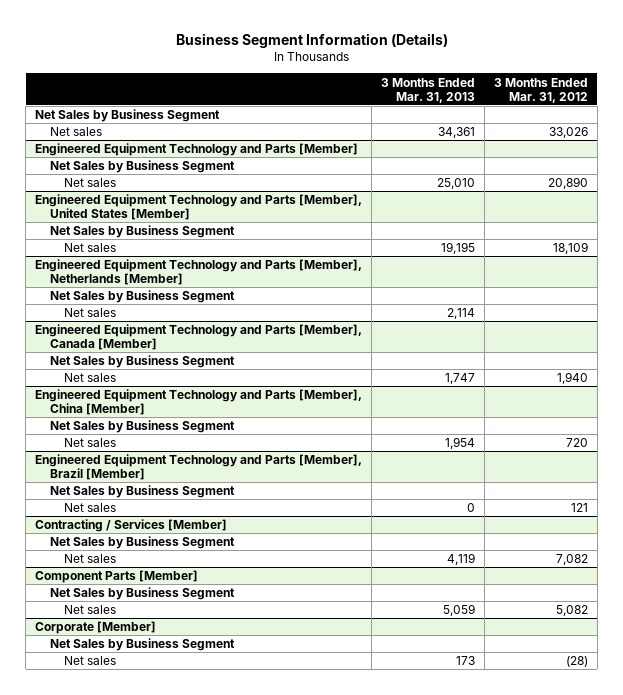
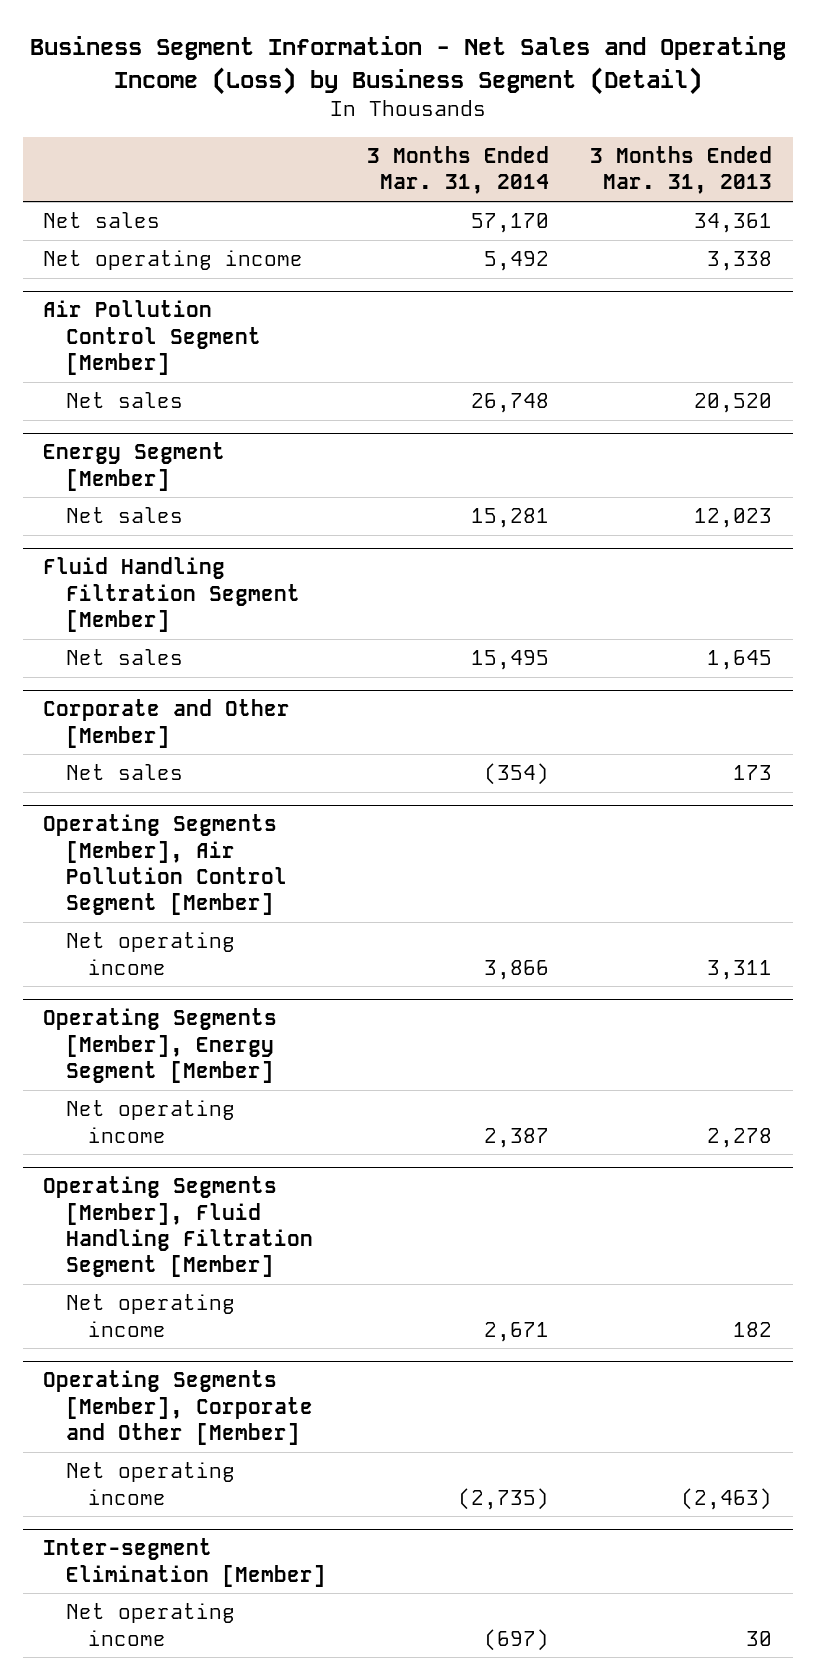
- Business Segment Information (Details)
+ Business Segment Information - Net Sales and Operating Income (Loss) by Business Segment (Detail)
- | 3 Months Ended Mar. 31, 2013 | 3 Months Ended Mar. 31, 2012
+ | 3 Months Ended Mar. 31, 2014 | 3 Months Ended Mar. 31, 2013
- Net Sales by Business Segment
- Engineered Equipment Technology and Parts [Member]
- Net Sales by Business Segment
- Net sales | 25,010 | 20,890
- Engineered Equipment Technology and Parts [Member], United States [Member]
- Net Sales by Business Segment
- Net sales | 19,195 | 18,109
- Engineered Equipment Technology and Parts [Member], Netherlands [Member]
- Net Sales by Business Segment
- Net sales | 2,114 |
- Engineered Equipment Technology and Parts [Member], Canada [Member]
- Net Sales by Business Segment
- Net sales | 1,747 | 1,940
- Engineered Equipment Technology and Parts [Member], China [Member]
- Net Sales by Business Segment
- Net sales | 1,954 | 720
- Engineered Equipment Technology and Parts [Member], Brazil [Member]
- Net Sales by Business Segment
- Net sales | 0 | 121
- Contracting / Services [Member]
- Net Sales by Business Segment
- Net sales | 4,119 | 7,082
- Component Parts [Member]
- Net Sales by Business Segment
- Net sales | 5,059 | 5,082
- Corporate [Member]
- Net Sales by Business Segment
+ Net operating income | 5,492 | 3,338
+ Air Pollution Control Segment [Member]
+ Net sales | 26,748 | 20,520
+ Energy Segment [Member]
+ Net sales | 15,281 | 12,023
+ Fluid Handling Filtration Segment [Member]
+ Net sales | 15,495 | 1,645
+ Corporate and Other [Member]
+ Operating Segments [Member], Air Pollution Control Segment [Member]
+ Net operating income | 3,866 | 3,311
+ Operating Segments [Member], Energy Segment [Member]
+ Net operating income | 2,387 | 2,278
+ Operating Segments [Member], Fluid Handling Filtration Segment [Member]
+ Net operating income | 2,671 | 182
+ Operating Segments [Member], Corporate and Other [Member]
+ Net operating income | (2,735) | (2,463)
+ Inter-segment Elimination [Member]
+ Net operating income | (697) | 30

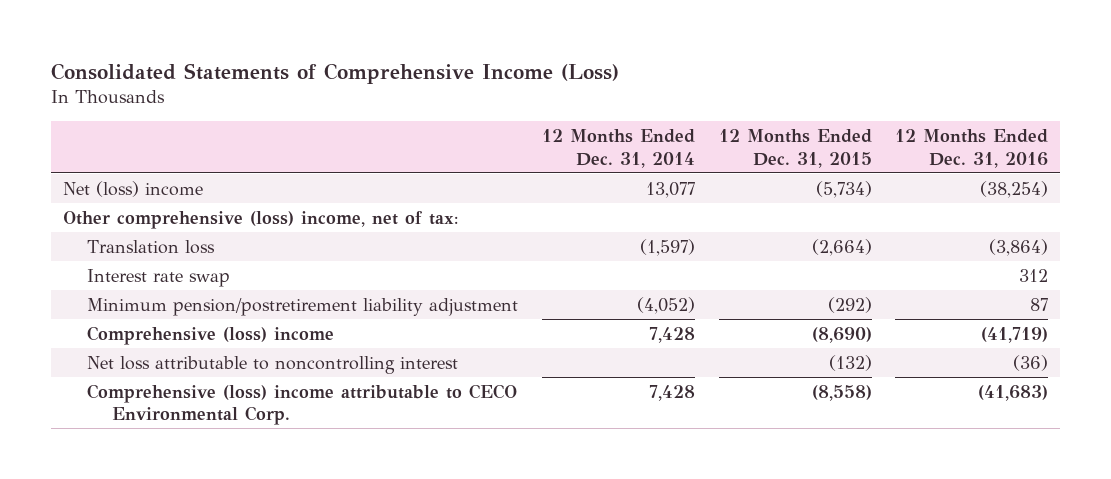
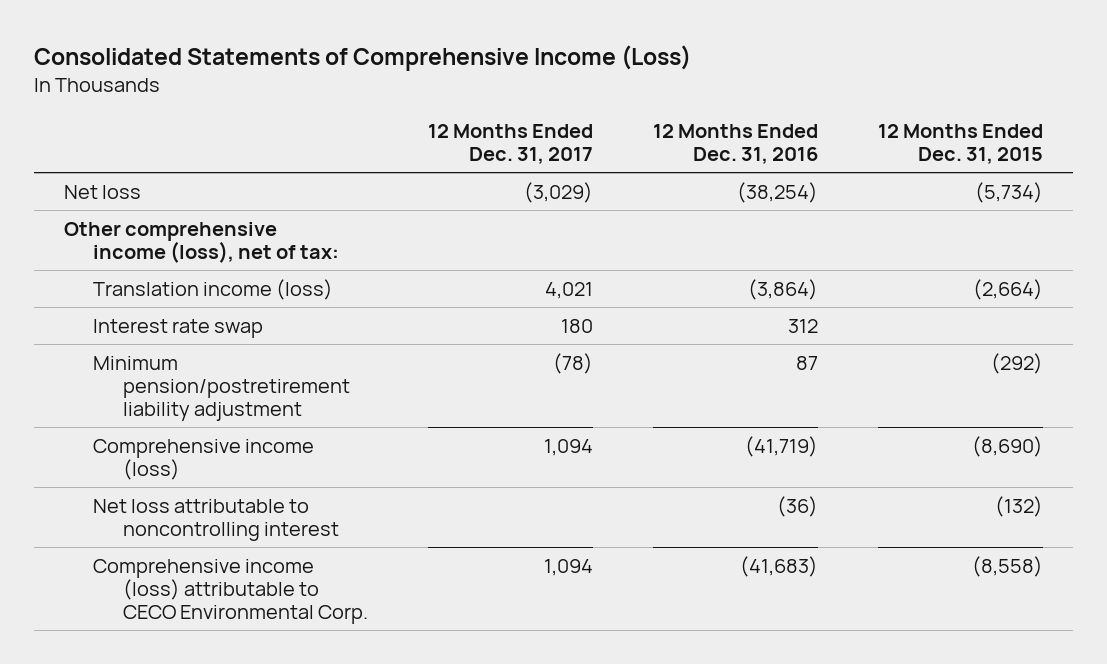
- | 12 Months Ended Dec. 31, 2014 | 12 Months Ended Dec. 31, 2015 | 12 Months Ended Dec. 31, 2016
+ | 12 Months Ended Dec. 31, 2017 | 12 Months Ended Dec. 31, 2016 | 12 Months Ended Dec. 31, 2015
- Net (loss) income | 13,077 | (5,734) | (38,254)
- Other comprehensive (loss) income, net of tax:
- Translation loss | (1,597) | (2,664) | (3,864)
+ Net loss | (3,029) | (38,254) | (5,734)
+ Other comprehensive income (loss), net of tax:
+ Translation income (loss) | 4,021 | (3,864) | (2,664)
- Comprehensive (loss) income | 7,428 | (8,690) | (41,719)
+ Comprehensive income (loss) | 1,094 | (41,719) | (8,690)
- Comprehensive (loss) income attributable to CECO Environmental Corp. | 7,428 | (8,558) | (41,683)
+ Comprehensive income (loss) attributable to CECO Environmental Corp. | 1,094 | (41,683) | (8,558)

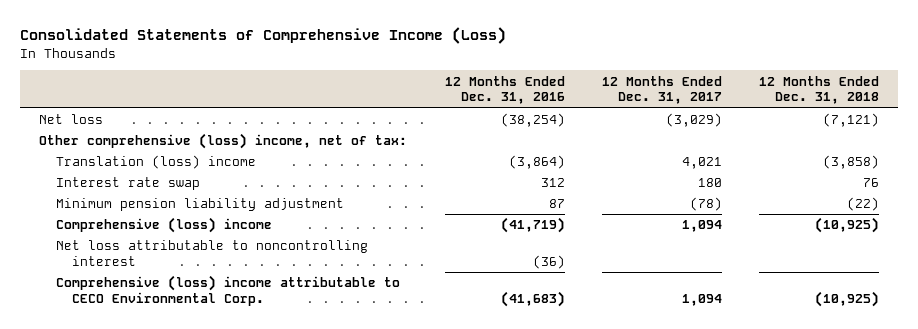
- | 12 Months Ended Dec. 31, 2017 | 12 Months Ended Dec. 31, 2016 | 12 Months Ended Dec. 31, 2015
+ | 12 Months Ended Dec. 31, 2016 | 12 Months Ended Dec. 31, 2017 | 12 Months Ended Dec. 31, 2018
- Other comprehensive income (loss), net of tax:
- Translation income (loss) | 4,021 | (3,864) | (2,664)
+ Other comprehensive (loss) income, net of tax:
+ Translation (loss) income | (3,864) | 4,021 | (3,858)
- Minimum pension/postretirement liability adjustment | (78) | 87 | (292)
- Comprehensive income (loss) | 1,094 | (41,719) | (8,690)
+ Minimum pension liability adjustment | 87 | (78) | (22)
+ Comprehensive (loss) income | (41,719) | 1,094 | (10,925)
- Comprehensive income (loss) attributable to CECO Environmental Corp. | 1,094 | (41,683) | (8,558)
+ Comprehensive (loss) income attributable to CECO Environmental Corp. | (41,683) | 1,094 | (10,925)

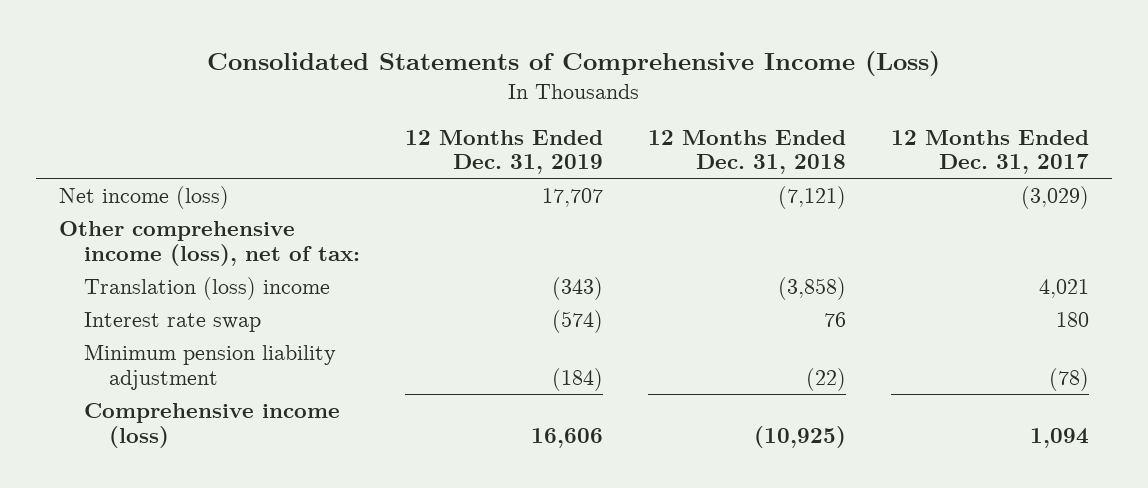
- | 12 Months Ended Dec. 31, 2016 | 12 Months Ended Dec. 31, 2017 | 12 Months Ended Dec. 31, 2018
+ | 12 Months Ended Dec. 31, 2019 | 12 Months Ended Dec. 31, 2018 | 12 Months Ended Dec. 31, 2017
- Net loss | (38,254) | (3,029) | (7,121)
- Other comprehensive (loss) income, net of tax:
+ Net income (loss) | 17,707 | (7,121) | (3,029)
+ Other comprehensive income (loss), net of tax:
- Comprehensive (loss) income | (41,719) | 1,094 | (10,925)
- Net loss attributable to noncontrolling interest | (36) | |
- Comprehensive (loss) income attributable to CECO Environmental Corp. | (41,683) | 1,094 | (10,925)
+ Comprehensive income (loss) | 16,606 | (10,925) | 1,094

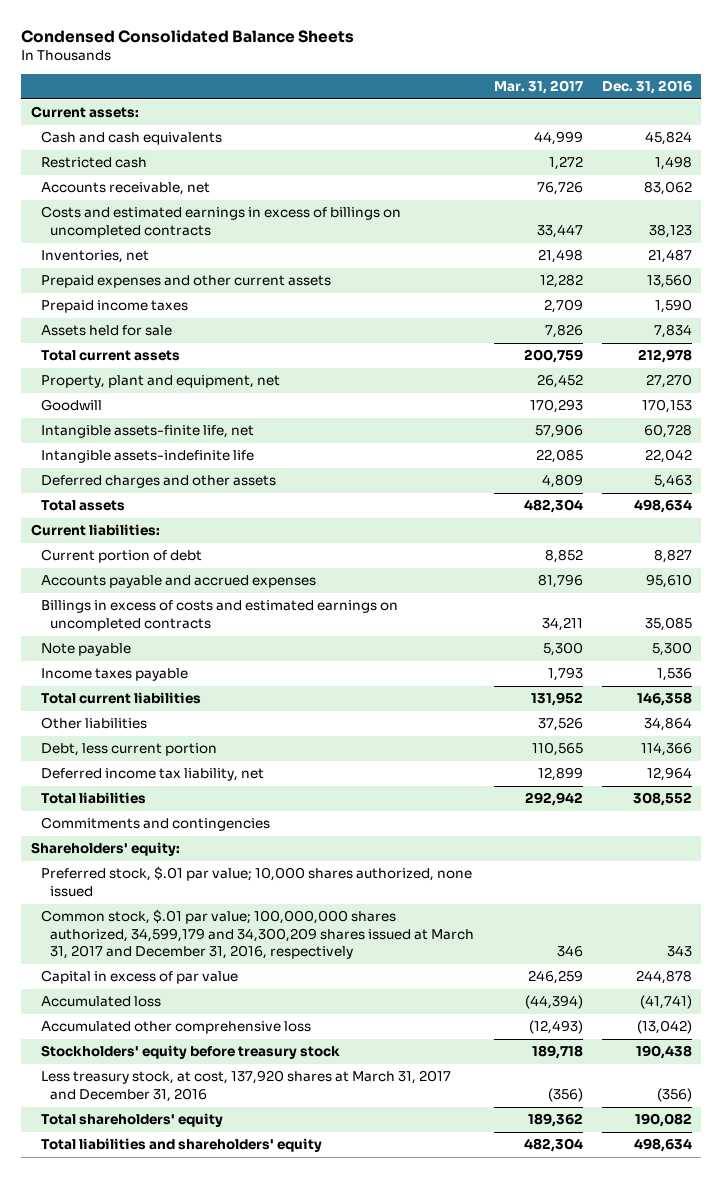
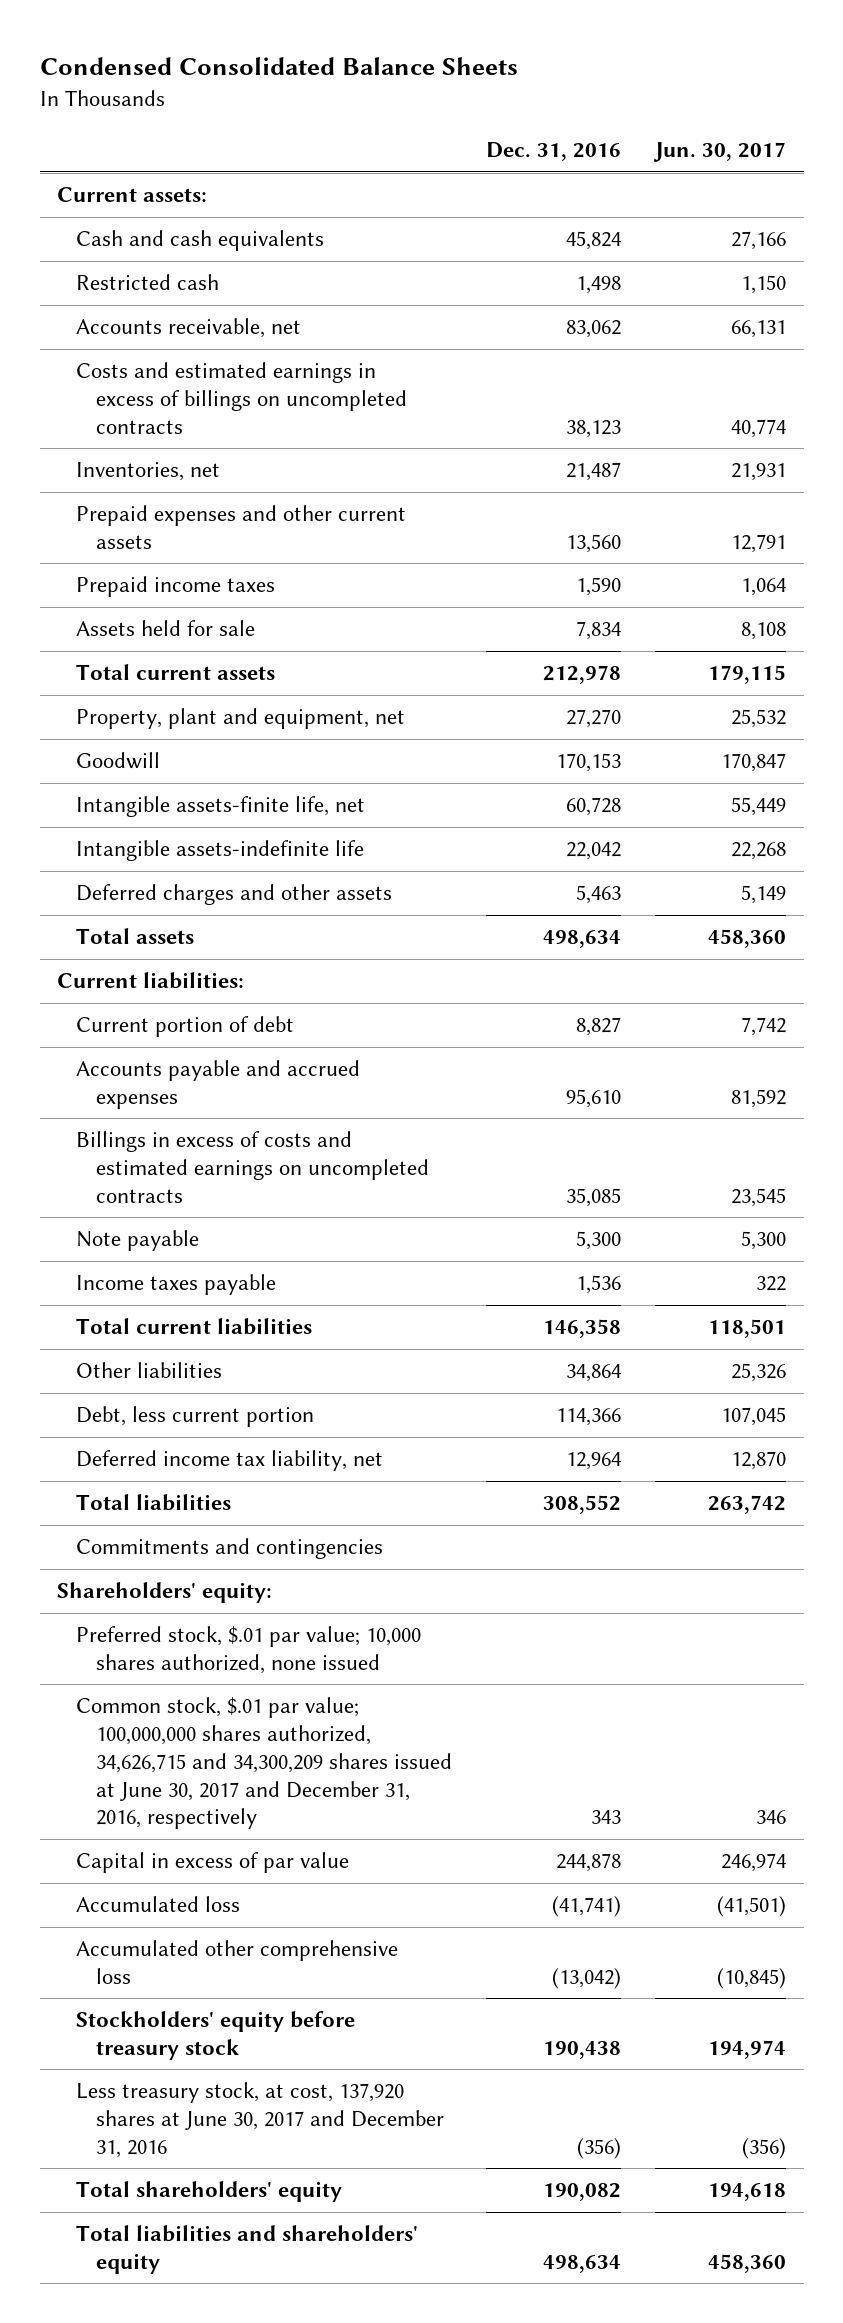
- | Mar. 31, 2017 | Dec. 31, 2016
+ | Dec. 31, 2016 | Jun. 30, 2017
- Common stock, $.01 par value; 100,000,000 shares authorized, 34,599,179 and 34,300,209 shares issued at March 31, 2017 and December 31, 2016, respectively | 346 | 343
+ Common stock, $.01 par value; 100,000,000 shares authorized, 34,626,715 and 34,300,209 shares issued at June 30, 2017 and December 31, 2016, respectively | 343 | 346
- Less treasury stock, at cost, 137,920 shares at March 31, 2017 and December 31, 2016 | (356) | (356)
+ Less treasury stock, at cost, 137,920 shares at June 30, 2017 and December 31, 2016 | (356) | (356)

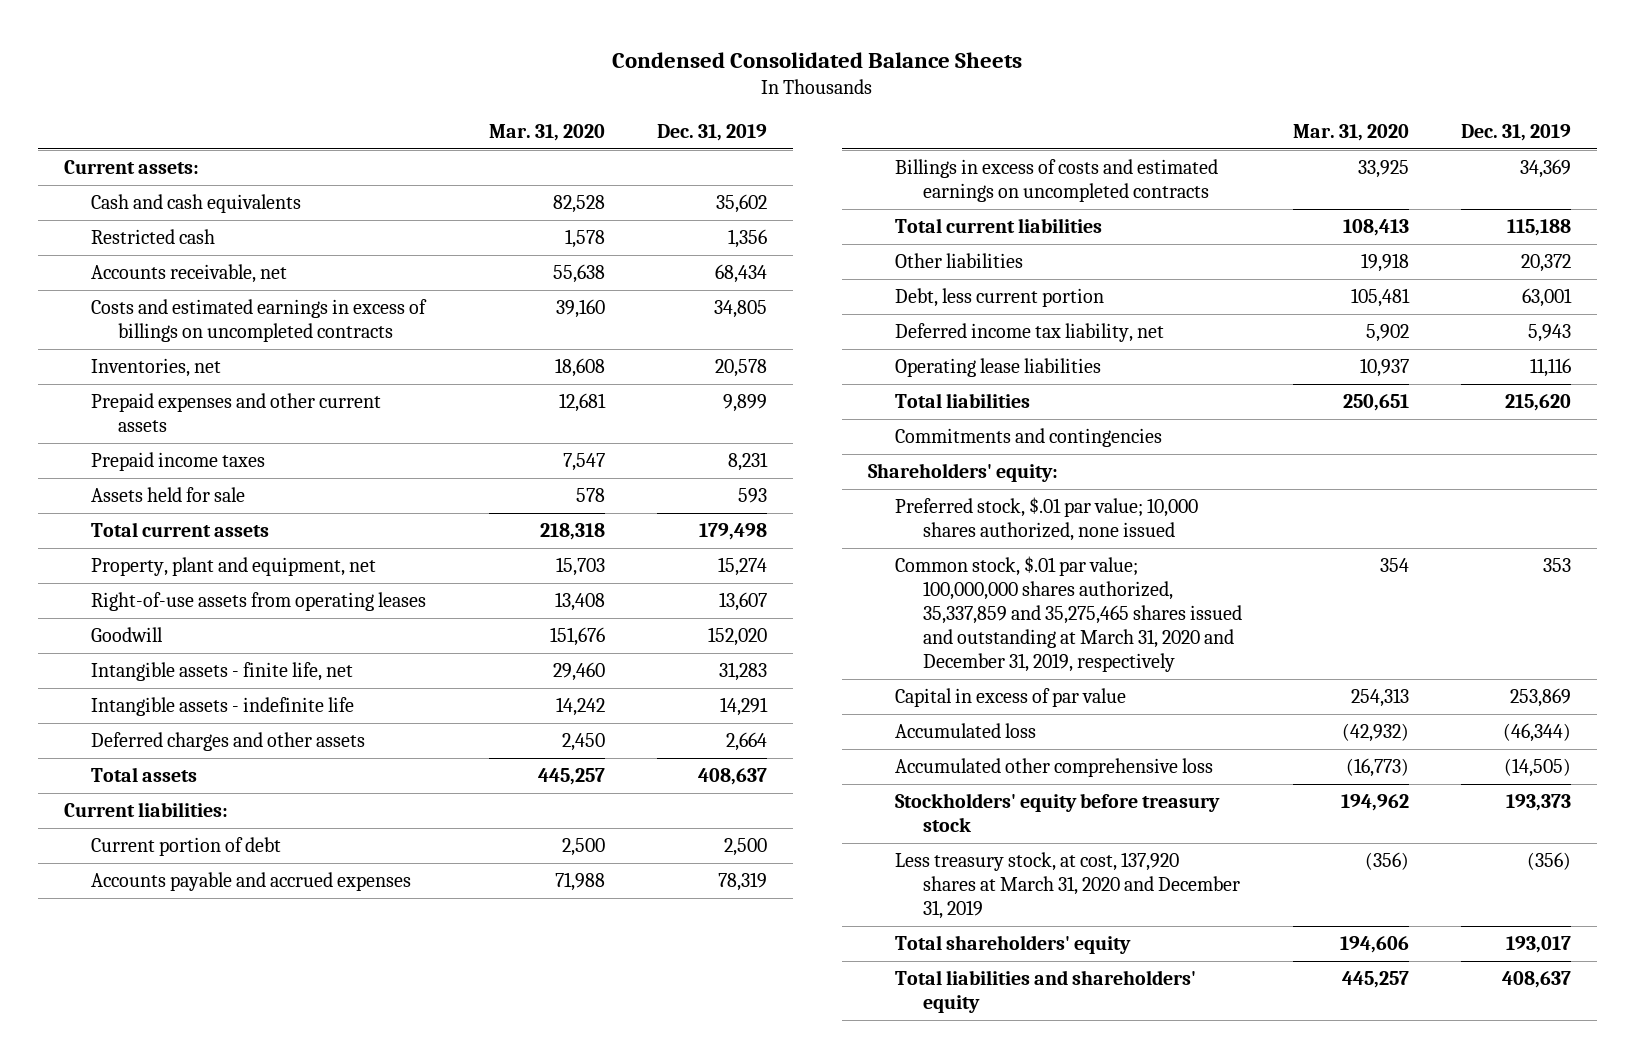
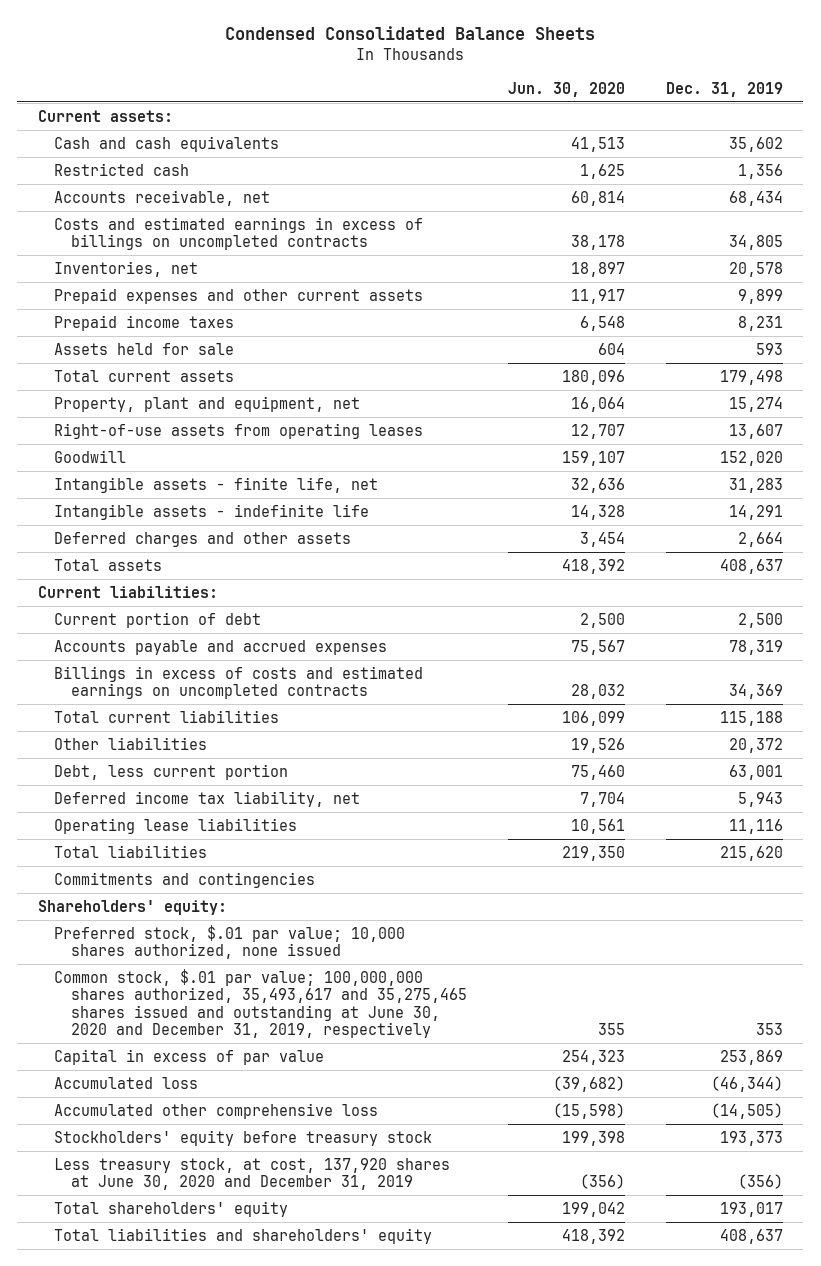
- | Mar. 31, 2020 | Dec. 31, 2019
+ | Jun. 30, 2020 | Dec. 31, 2019
- Common stock, $.01 par value; 100,000,000 shares authorized, 35,337,859 and 35,275,465 shares issued and outstanding at March 31, 2020 and December 31, 2019, respectively | 354 | 353
+ Common stock, $.01 par value; 100,000,000 shares authorized, 35,493,617 and 35,275,465 shares issued and outstanding at June 30, 2020 and December 31, 2019, respectively | 355 | 353
- Less treasury stock, at cost, 137,920 shares at March 31, 2020 and December 31, 2019 | (356) | (356)
+ Less treasury stock, at cost, 137,920 shares at June 30, 2020 and December 31, 2019 | (356) | (356)

